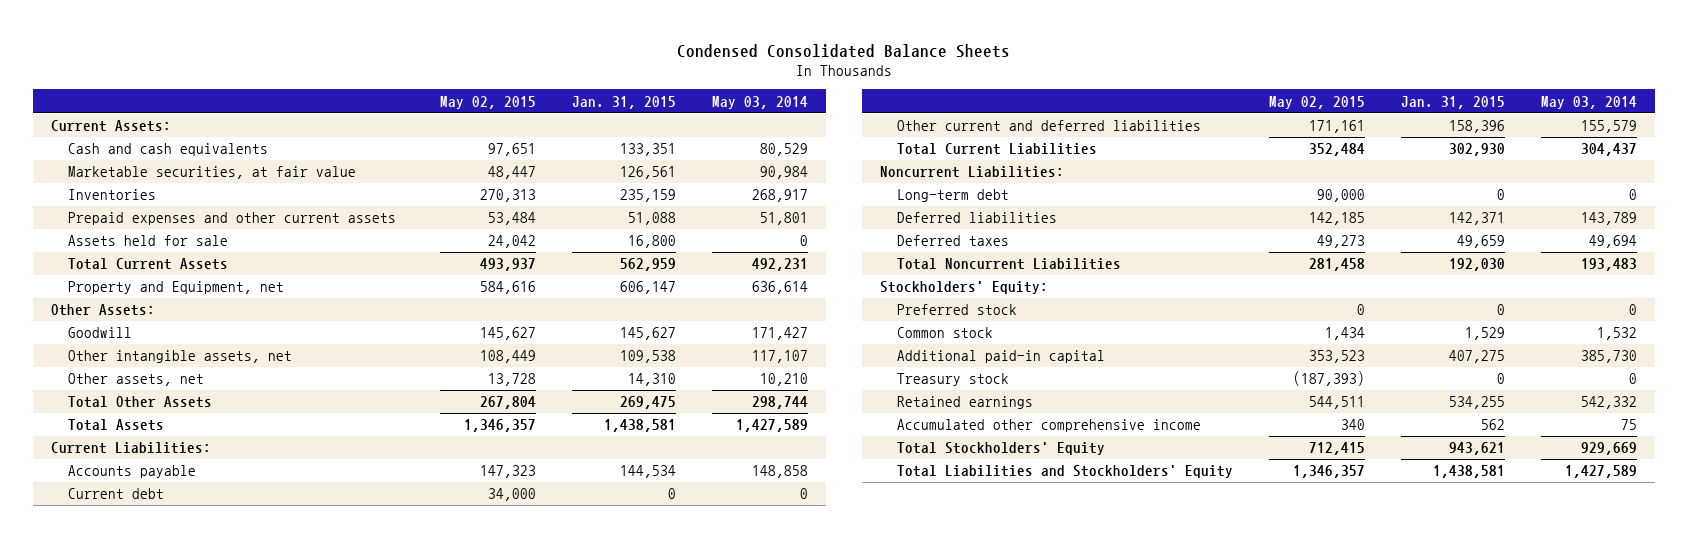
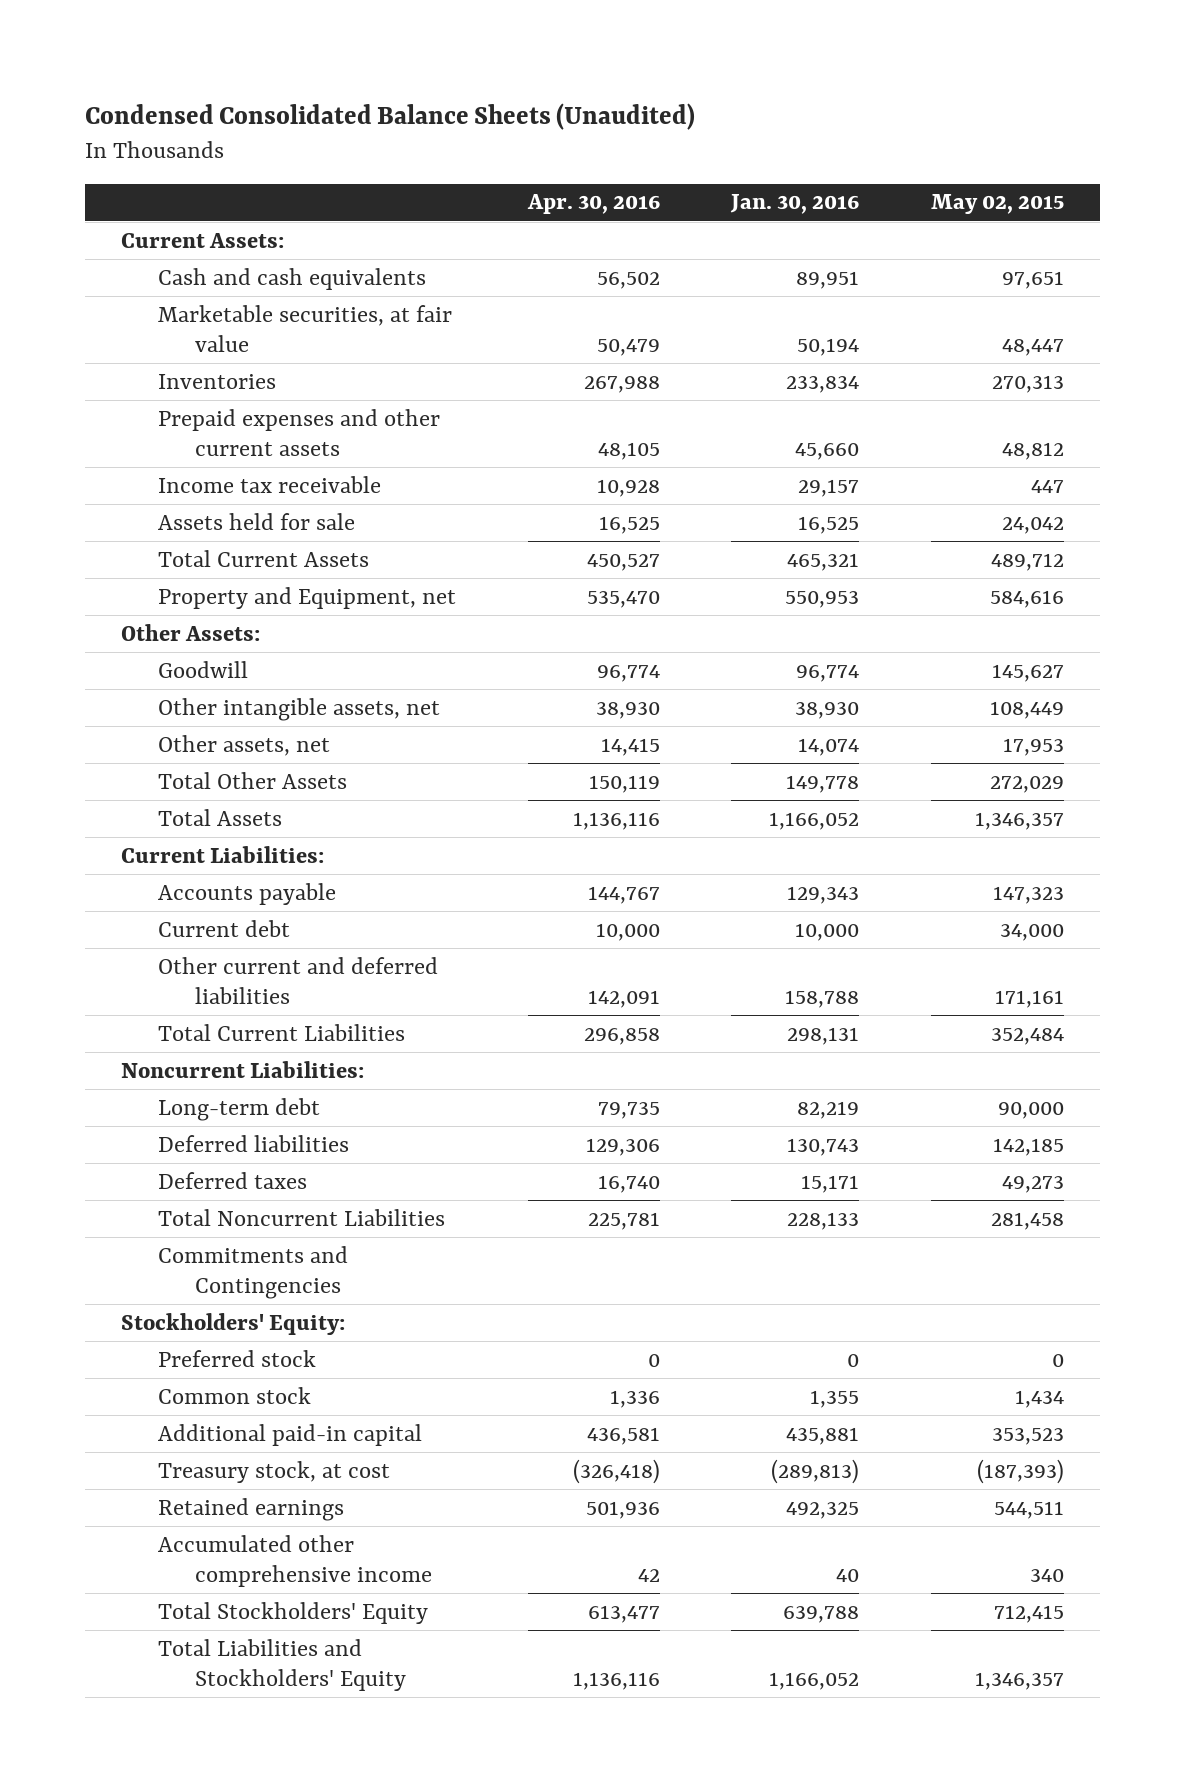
- Condensed Consolidated Balance Sheets
+ Condensed Consolidated Balance Sheets (Unaudited)
- | May 02, 2015 | Jan. 31, 2015 | May 03, 2014
+ | Apr. 30, 2016 | Jan. 30, 2016 | May 02, 2015
- Prepaid expenses and other current assets | 53,484 | 51,088 | 51,801
+ Prepaid expenses and other current assets | 48,105 | 45,660 | 48,812
+ Income tax receivable | 10,928 | 29,157 | 447
- Total Current Assets | 493,937 | 562,959 | 492,231
+ Total Current Assets | 450,527 | 465,321 | 489,712
- Other assets, net | 13,728 | 14,310 | 10,210
- Total Other Assets | 267,804 | 269,475 | 298,744
+ Other assets, net | 14,415 | 14,074 | 17,953
+ Total Other Assets | 150,119 | 149,778 | 272,029
+ Commitments and Contingencies
- Treasury stock | (187,393) | 0 | 0
+ Treasury stock, at cost | (326,418) | (289,813) | (187,393)

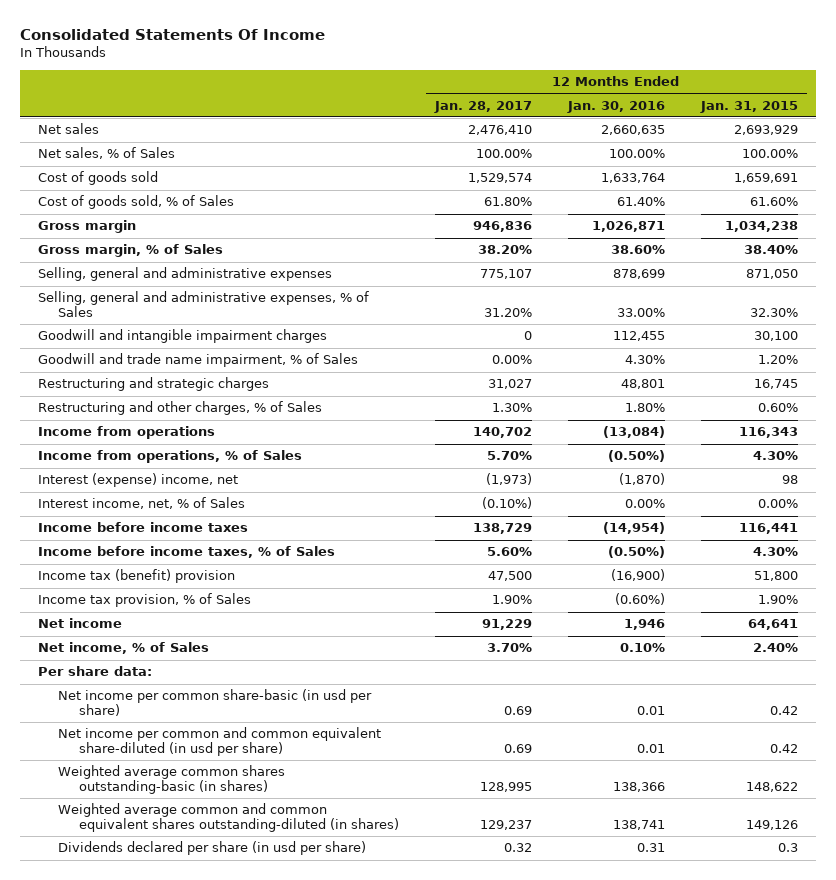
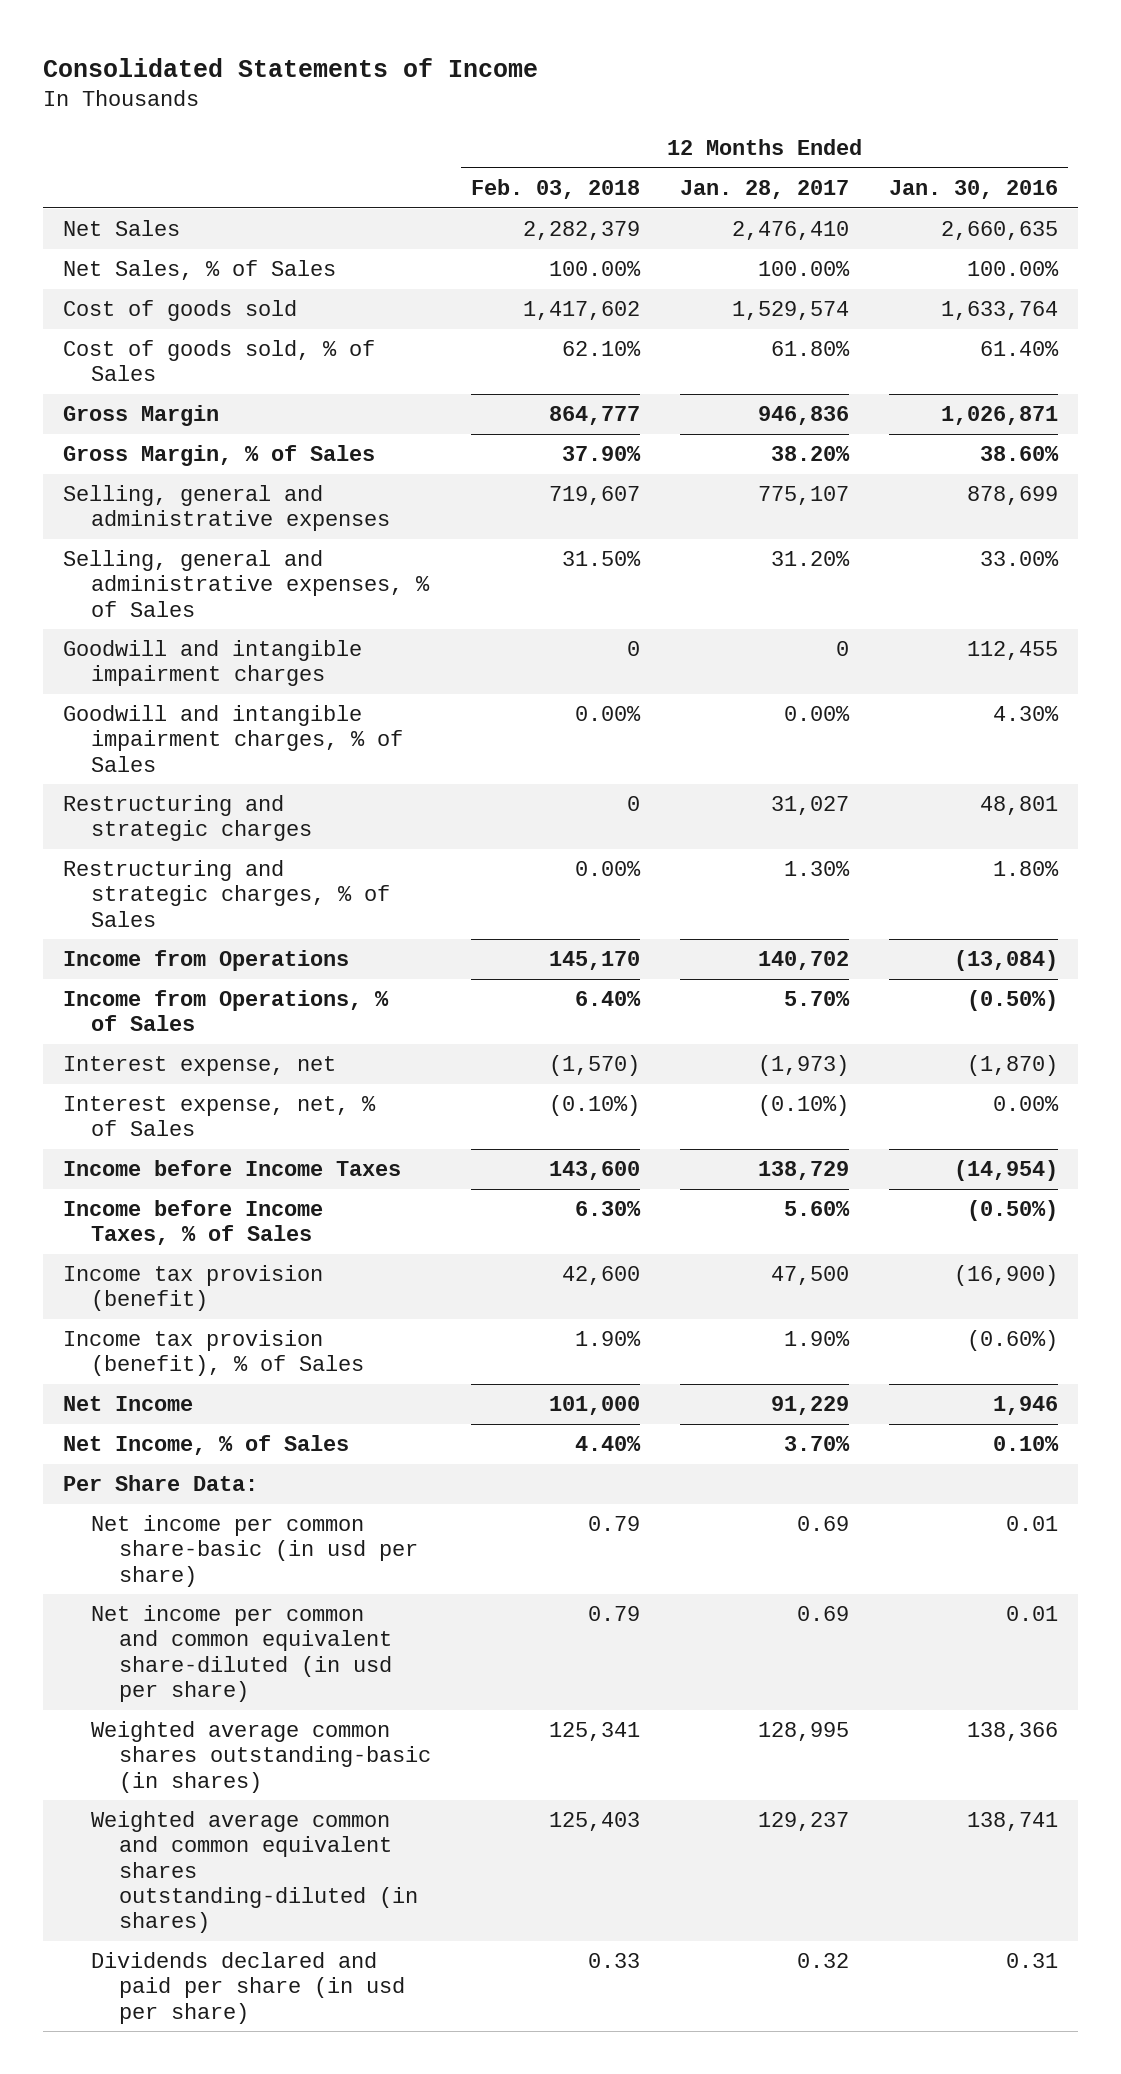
- Consolidated Statements Of Income
+ Consolidated Statements of Income
- | 12 Months Ended Jan. 28, 2017 | 12 Months Ended Jan. 30, 2016 | 12 Months Ended Jan. 31, 2015
+ | 12 Months Ended Feb. 03, 2018 | 12 Months Ended Jan. 28, 2017 | 12 Months Ended Jan. 30, 2016
- Net sales | 2,476,410 | 2,660,635 | 2,693,929
- Net sales, % of Sales | 100.00% | 100.00% | 100.00%
+ Net Sales | 2,282,379 | 2,476,410 | 2,660,635
+ Net Sales, % of Sales | 100.00% | 100.00% | 100.00%
- Gross margin | 946,836 | 1,026,871 | 1,034,238
- Gross margin, % of Sales | 38.20% | 38.60% | 38.40%
+ Gross Margin | 864,777 | 946,836 | 1,026,871
+ Gross Margin, % of Sales | 37.90% | 38.20% | 38.60%
- Goodwill and trade name impairment, % of Sales | 0.00% | 4.30% | 1.20%
+ Goodwill and intangible impairment charges, % of Sales | 0.00% | 0.00% | 4.30%
- Restructuring and other charges, % of Sales | 1.30% | 1.80% | 0.60%
- Income from operations | 140,702 | (13,084) | 116,343
- Income from operations, % of Sales | 5.70% | (0.50%) | 4.30%
- Interest (expense) income, net | (1,973) | (1,870) | 98
- Interest income, net, % of Sales | (0.10%) | 0.00% | 0.00%
- Income before income taxes | 138,729 | (14,954) | 116,441
- Income before income taxes, % of Sales | 5.60% | (0.50%) | 4.30%
- Income tax (benefit) provision | 47,500 | (16,900) | 51,800
- Income tax provision, % of Sales | 1.90% | (0.60%) | 1.90%
- Net income | 91,229 | 1,946 | 64,641
- Net income, % of Sales | 3.70% | 0.10% | 2.40%
- Per share data:
+ Restructuring and strategic charges, % of Sales | 0.00% | 1.30% | 1.80%
+ Income from Operations | 145,170 | 140,702 | (13,084)
+ Income from Operations, % of Sales | 6.40% | 5.70% | (0.50%)
+ Interest expense, net | (1,570) | (1,973) | (1,870)
+ Interest expense, net, % of Sales | (0.10%) | (0.10%) | 0.00%
+ Income before Income Taxes | 143,600 | 138,729 | (14,954)
+ Income before Income Taxes, % of Sales | 6.30% | 5.60% | (0.50%)
+ Income tax provision (benefit) | 42,600 | 47,500 | (16,900)
+ Income tax provision (benefit), % of Sales | 1.90% | 1.90% | (0.60%)
+ Net Income | 101,000 | 91,229 | 1,946
+ Net Income, % of Sales | 4.40% | 3.70% | 0.10%
+ Per Share Data:
- Dividends declared per share (in usd per share) | 0.32 | 0.31 | 0.3
+ Dividends declared and paid per share (in usd per share) | 0.33 | 0.32 | 0.31

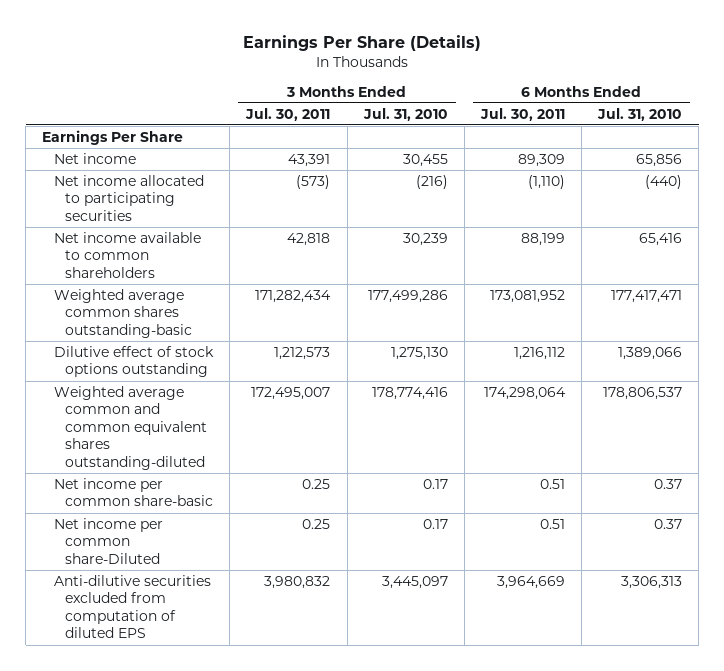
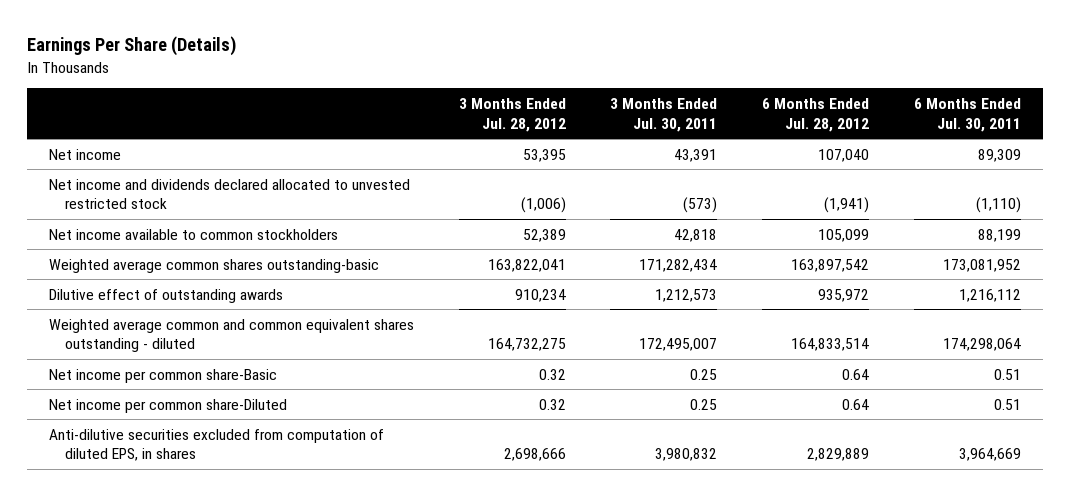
- | 3 Months Ended Jul. 30, 2011 | 3 Months Ended Jul. 31, 2010 | 6 Months Ended Jul. 30, 2011 | 6 Months Ended Jul. 31, 2010
+ | 3 Months Ended Jul. 28, 2012 | 3 Months Ended Jul. 30, 2011 | 6 Months Ended Jul. 28, 2012 | 6 Months Ended Jul. 30, 2011
- Earnings Per Share
- Net income allocated to participating securities | (573) | (216) | (1,110) | (440)
- Net income available to common shareholders | 42,818 | 30,239 | 88,199 | 65,416
+ Net income and dividends declared allocated to unvested restricted stock | (1,006) | (573) | (1,941) | (1,110)
+ Net income available to common stockholders | 52,389 | 42,818 | 105,099 | 88,199
- Dilutive effect of stock options outstanding | 1,212,573 | 1,275,130 | 1,216,112 | 1,389,066
- Weighted average common and common equivalent shares outstanding-diluted | 172,495,007 | 178,774,416 | 174,298,064 | 178,806,537
- Net income per common share-basic | 0.25 | 0.17 | 0.51 | 0.37
+ Dilutive effect of outstanding awards | 910,234 | 1,212,573 | 935,972 | 1,216,112
+ Weighted average common and common equivalent shares outstanding - diluted | 164,732,275 | 172,495,007 | 164,833,514 | 174,298,064
+ Net income per common share-Basic | 0.32 | 0.25 | 0.64 | 0.51
- Anti-dilutive securities excluded from computation of diluted EPS | 3,980,832 | 3,445,097 | 3,964,669 | 3,306,313
+ Anti-dilutive securities excluded from computation of diluted EPS, in shares | 2,698,666 | 3,980,832 | 2,829,889 | 3,964,669

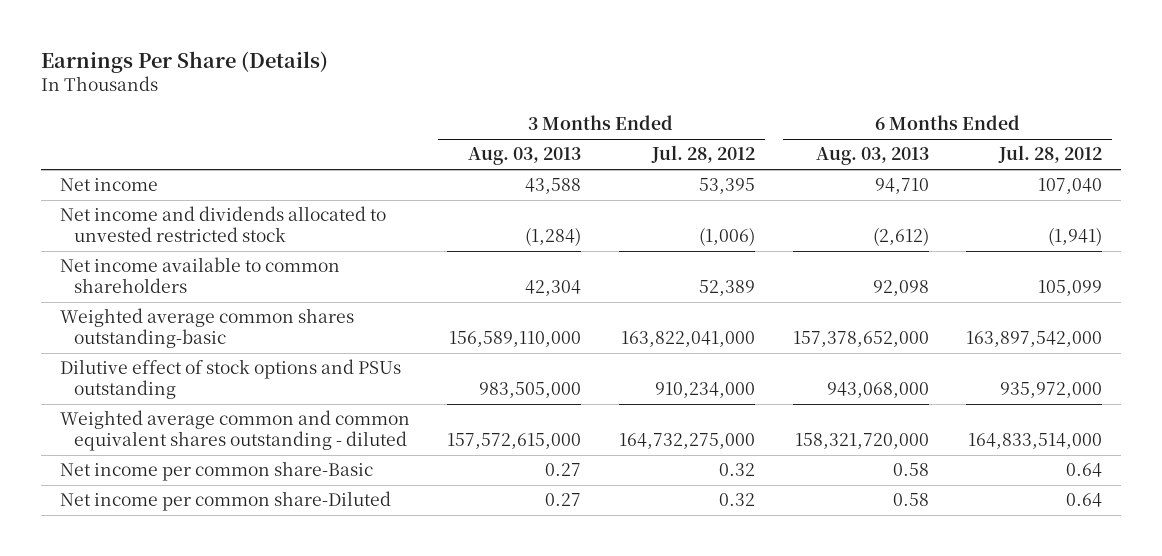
- | 3 Months Ended Jul. 28, 2012 | 3 Months Ended Jul. 30, 2011 | 6 Months Ended Jul. 28, 2012 | 6 Months Ended Jul. 30, 2011
+ | 3 Months Ended Aug. 03, 2013 | 3 Months Ended Jul. 28, 2012 | 6 Months Ended Aug. 03, 2013 | 6 Months Ended Jul. 28, 2012
- Net income and dividends declared allocated to unvested restricted stock | (1,006) | (573) | (1,941) | (1,110)
- Net income available to common stockholders | 52,389 | 42,818 | 105,099 | 88,199
- Weighted average common shares outstanding-basic | 163,822,041 | 171,282,434 | 163,897,542 | 173,081,952
- Dilutive effect of outstanding awards | 910,234 | 1,212,573 | 935,972 | 1,216,112
- Weighted average common and common equivalent shares outstanding - diluted | 164,732,275 | 172,495,007 | 164,833,514 | 174,298,064
+ Net income and dividends allocated to unvested restricted stock | (1,284) | (1,006) | (2,612) | (1,941)
+ Net income available to common shareholders | 42,304 | 52,389 | 92,098 | 105,099
+ Weighted average common shares outstanding-basic | 156,589,110,000 | 163,822,041,000 | 157,378,652,000 | 163,897,542,000
+ Dilutive effect of stock options and PSUs outstanding | 983,505,000 | 910,234,000 | 943,068,000 | 935,972,000
+ Weighted average common and common equivalent shares outstanding - diluted | 157,572,615,000 | 164,732,275,000 | 158,321,720,000 | 164,833,514,000
- Anti-dilutive securities excluded from computation of diluted EPS, in shares | 2,698,666 | 3,980,832 | 2,829,889 | 3,964,669

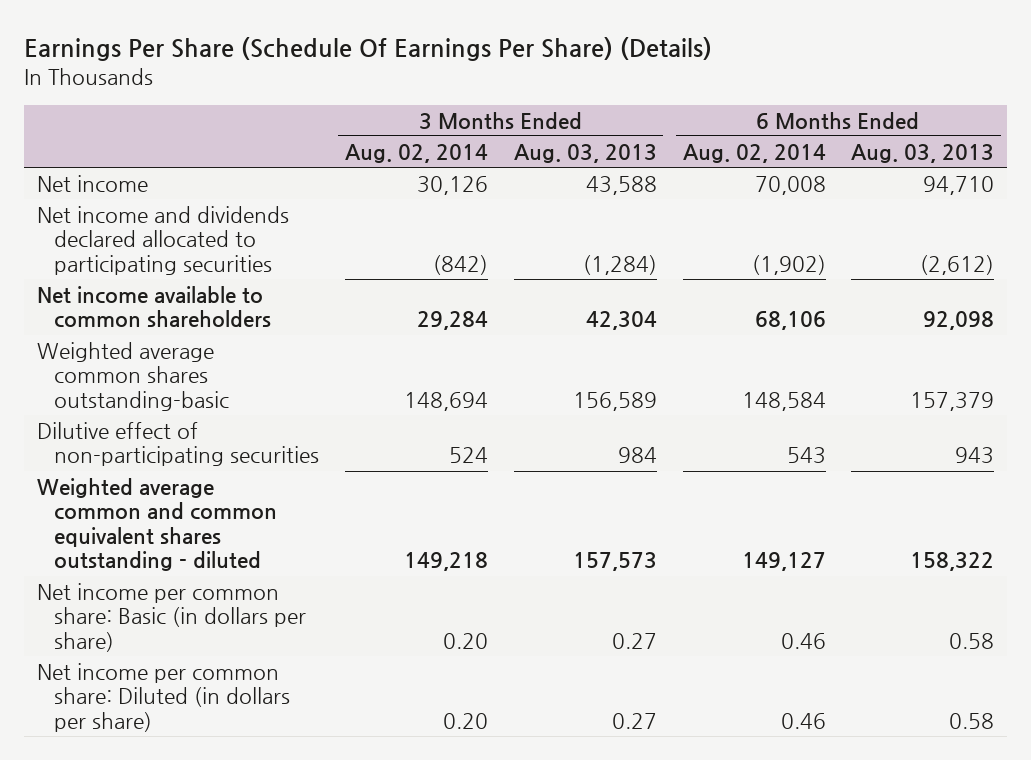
- Earnings Per Share (Details)
+ Earnings Per Share (Schedule Of Earnings Per Share) (Details)
- | 3 Months Ended Aug. 03, 2013 | 3 Months Ended Jul. 28, 2012 | 6 Months Ended Aug. 03, 2013 | 6 Months Ended Jul. 28, 2012
+ | 3 Months Ended Aug. 02, 2014 | 3 Months Ended Aug. 03, 2013 | 6 Months Ended Aug. 02, 2014 | 6 Months Ended Aug. 03, 2013
- Net income and dividends allocated to unvested restricted stock | (1,284) | (1,006) | (2,612) | (1,941)
+ Net income and dividends declared allocated to participating securities | (842) | (1,284) | (1,902) | (2,612)
- Weighted average common shares outstanding-basic | 156,589,110,000 | 163,822,041,000 | 157,378,652,000 | 163,897,542,000
- Dilutive effect of stock options and PSUs outstanding | 983,505,000 | 910,234,000 | 943,068,000 | 935,972,000
- Weighted average common and common equivalent shares outstanding - diluted | 157,572,615,000 | 164,732,275,000 | 158,321,720,000 | 164,833,514,000
- Net income per common share-Basic | 0.27 | 0.32 | 0.58 | 0.64
- Net income per common share-Diluted | 0.27 | 0.32 | 0.58 | 0.64
+ Weighted average common shares outstanding-basic | 148,694 | 156,589 | 148,584 | 157,379
+ Dilutive effect of non-participating securities | 524 | 984 | 543 | 943
+ Weighted average common and common equivalent shares outstanding - diluted | 149,218 | 157,573 | 149,127 | 158,322
+ Net income per common share: Basic (in dollars per share) | 0.20 | 0.27 | 0.46 | 0.58
+ Net income per common share: Diluted (in dollars per share) | 0.20 | 0.27 | 0.46 | 0.58

